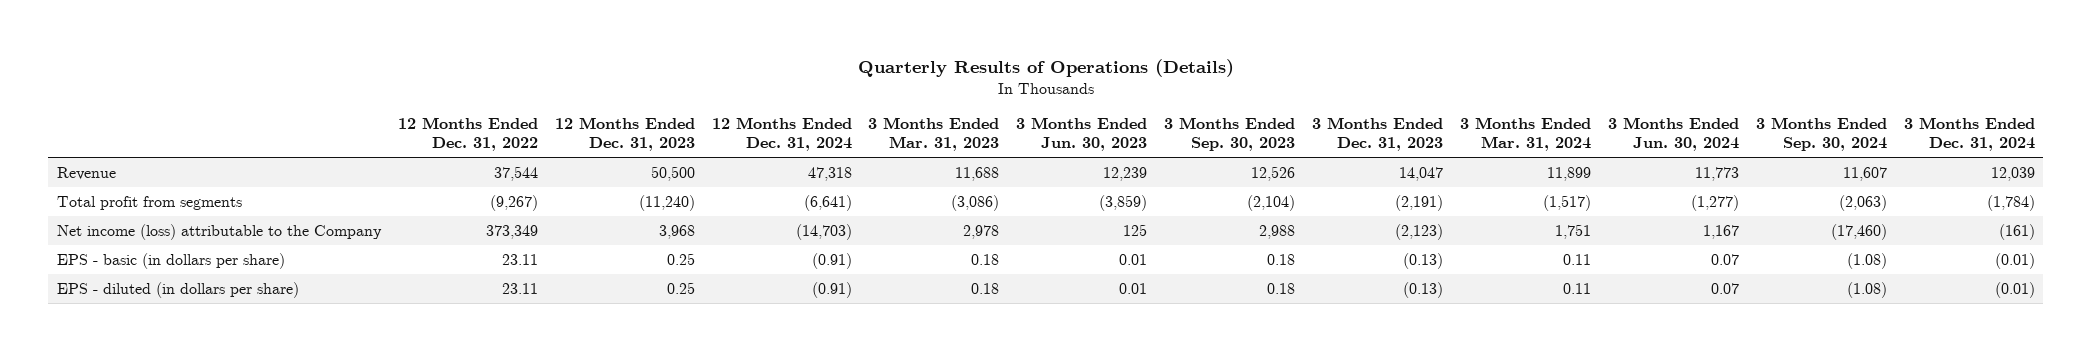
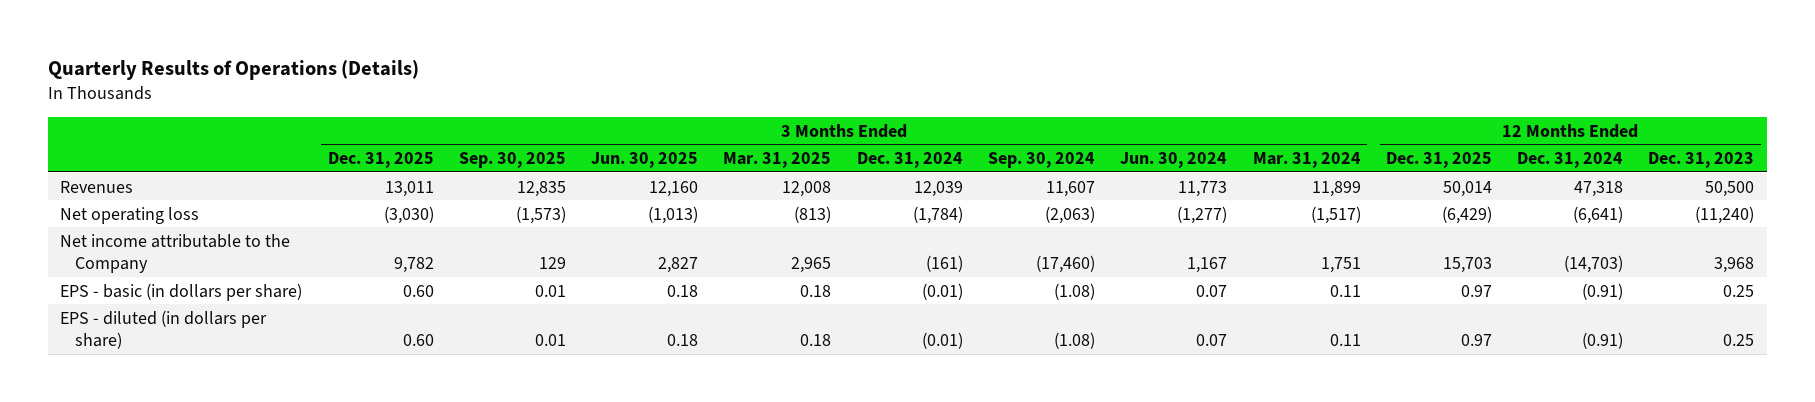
- | 12 Months Ended Dec. 31, 2022 | 12 Months Ended Dec. 31, 2023 | 12 Months Ended Dec. 31, 2024 | 3 Months Ended Mar. 31, 2023 | 3 Months Ended Jun. 30, 2023 | 3 Months Ended Sep. 30, 2023 | 3 Months Ended Dec. 31, 2023 | 3 Months Ended Mar. 31, 2024 | 3 Months Ended Jun. 30, 2024 | 3 Months Ended Sep. 30, 2024 | 3 Months Ended Dec. 31, 2024
+ | 3 Months Ended Dec. 31, 2025 | 3 Months Ended Sep. 30, 2025 | 3 Months Ended Jun. 30, 2025 | 3 Months Ended Mar. 31, 2025 | 3 Months Ended Dec. 31, 2024 | 3 Months Ended Sep. 30, 2024 | 3 Months Ended Jun. 30, 2024 | 3 Months Ended Mar. 31, 2024 | 12 Months Ended Dec. 31, 2025 | 12 Months Ended Dec. 31, 2024 | 12 Months Ended Dec. 31, 2023
- Revenue | 37,544 | 50,500 | 47,318 | 11,688 | 12,239 | 12,526 | 14,047 | 11,899 | 11,773 | 11,607 | 12,039
- Total profit from segments | (9,267) | (11,240) | (6,641) | (3,086) | (3,859) | (2,104) | (2,191) | (1,517) | (1,277) | (2,063) | (1,784)
- Net income (loss) attributable to the Company | 373,349 | 3,968 | (14,703) | 2,978 | 125 | 2,988 | (2,123) | 1,751 | 1,167 | (17,460) | (161)
+ Revenues | 13,011 | 12,835 | 12,160 | 12,008 | 12,039 | 11,607 | 11,773 | 11,899 | 50,014 | 47,318 | 50,500
+ Net operating loss | (3,030) | (1,573) | (1,013) | (813) | (1,784) | (2,063) | (1,277) | (1,517) | (6,429) | (6,641) | (11,240)
+ Net income attributable to the Company | 9,782 | 129 | 2,827 | 2,965 | (161) | (17,460) | 1,167 | 1,751 | 15,703 | (14,703) | 3,968

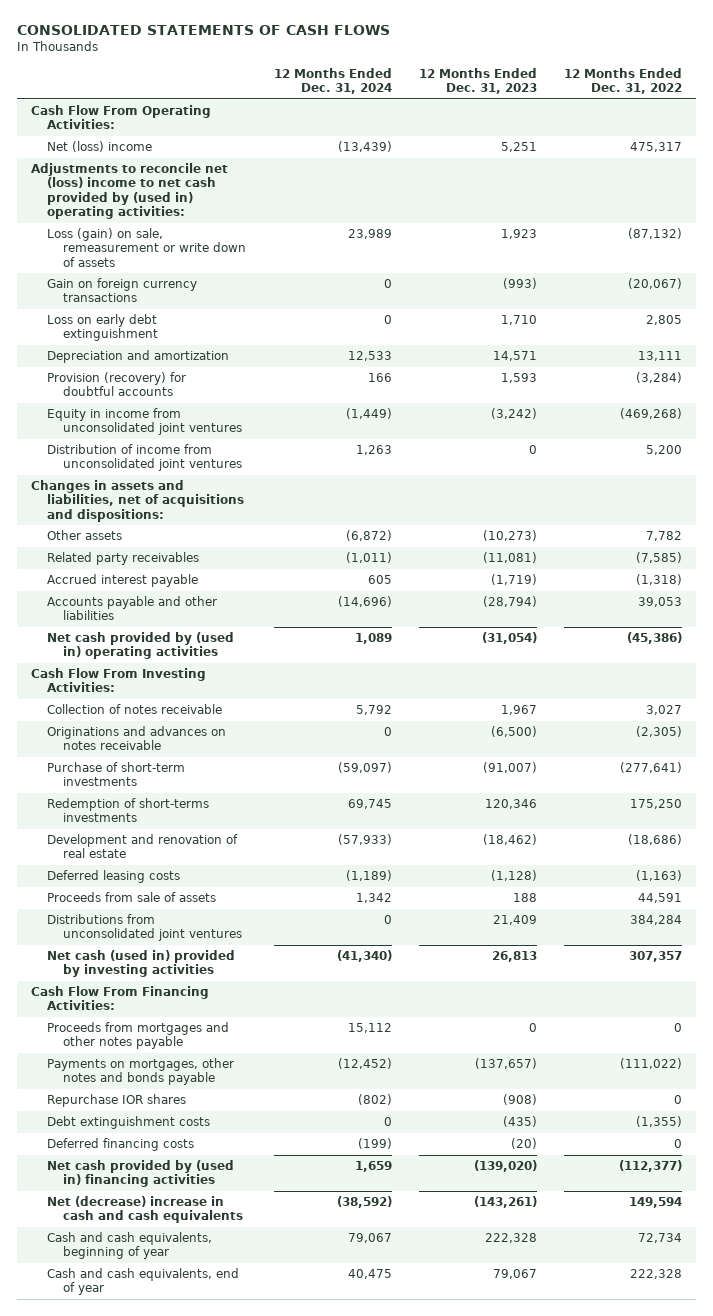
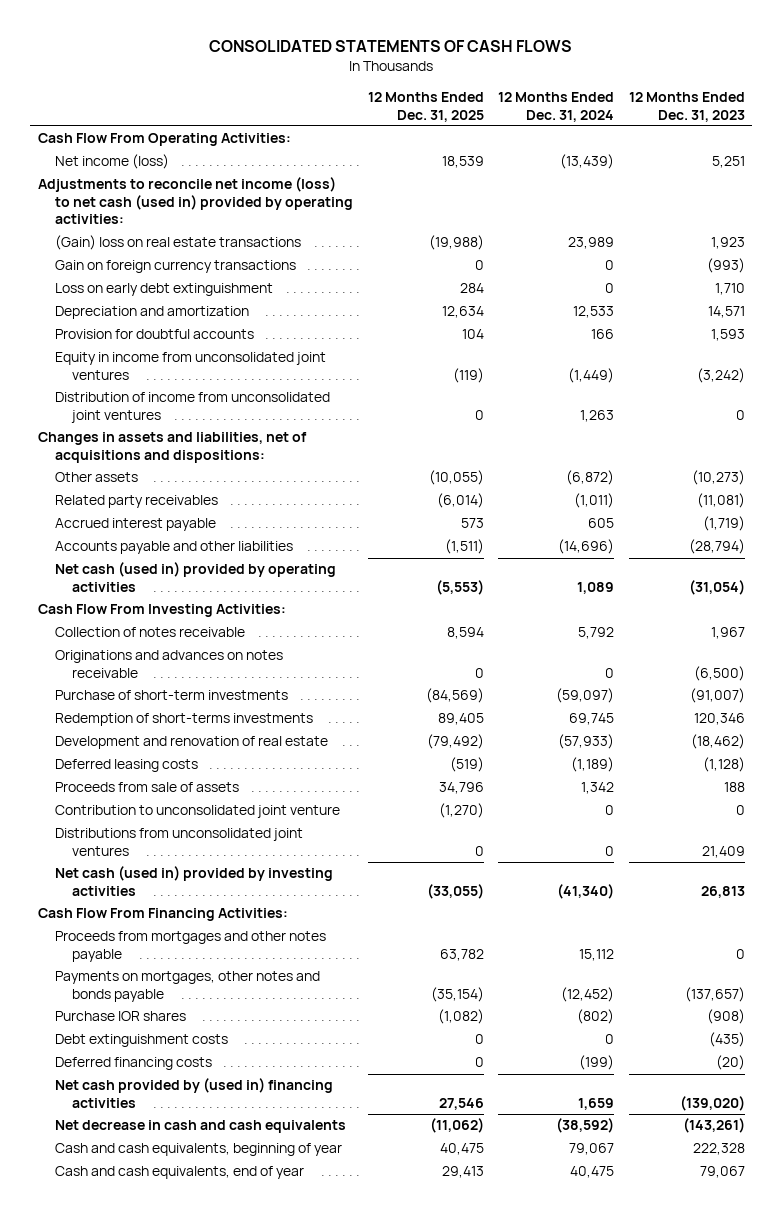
- | 12 Months Ended Dec. 31, 2024 | 12 Months Ended Dec. 31, 2023 | 12 Months Ended Dec. 31, 2022
+ | 12 Months Ended Dec. 31, 2025 | 12 Months Ended Dec. 31, 2024 | 12 Months Ended Dec. 31, 2023
- Net (loss) income | (13,439) | 5,251 | 475,317
- Adjustments to reconcile net (loss) income to net cash provided by (used in) operating activities:
- Loss (gain) on sale, remeasurement or write down of assets | 23,989 | 1,923 | (87,132)
+ Net income (loss) | 18,539 | (13,439) | 5,251
+ Adjustments to reconcile net income (loss) to net cash (used in) provided by operating activities:
+ (Gain) loss on real estate transactions | (19,988) | 23,989 | 1,923
- Provision (recovery) for doubtful accounts | 166 | 1,593 | (3,284)
+ Provision for doubtful accounts | 104 | 166 | 1,593
- Net cash provided by (used in) operating activities | 1,089 | (31,054) | (45,386)
+ Net cash (used in) provided by operating activities | (5,553) | 1,089 | (31,054)
+ Contribution to unconsolidated joint venture | (1,270) | 0 | 0
- Repurchase IOR shares | (802) | (908) | 0
+ Purchase IOR shares | (1,082) | (802) | (908)
- Net (decrease) increase in cash and cash equivalents | (38,592) | (143,261) | 149,594
+ Net decrease in cash and cash equivalents | (11,062) | (38,592) | (143,261)

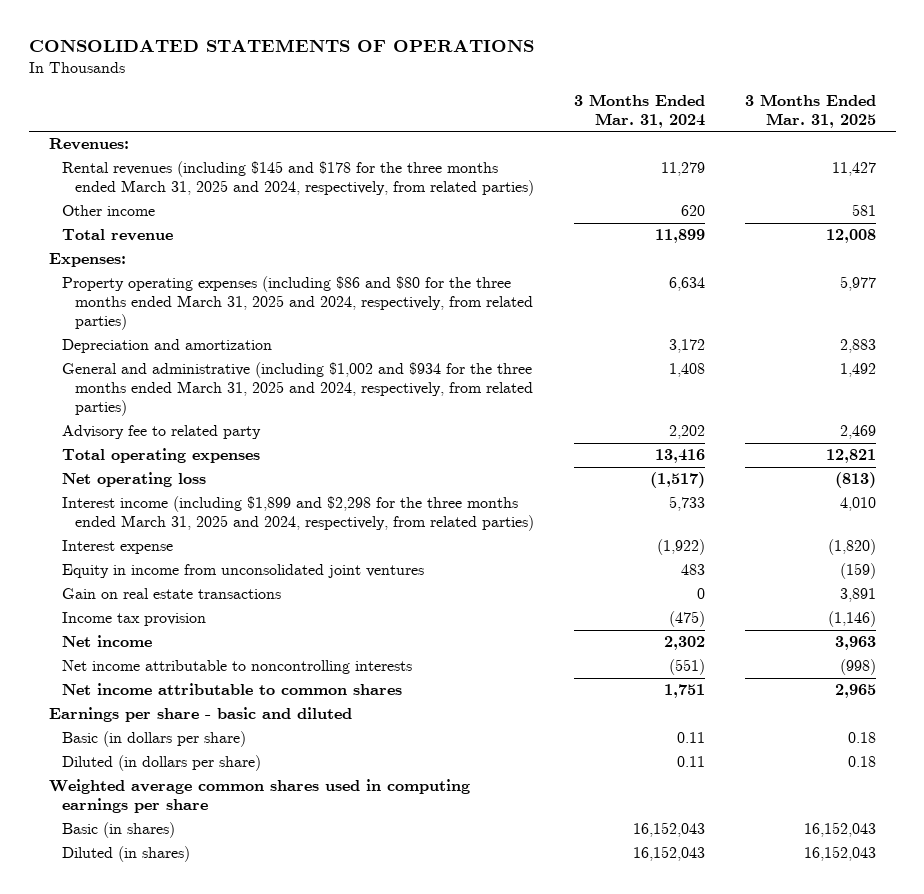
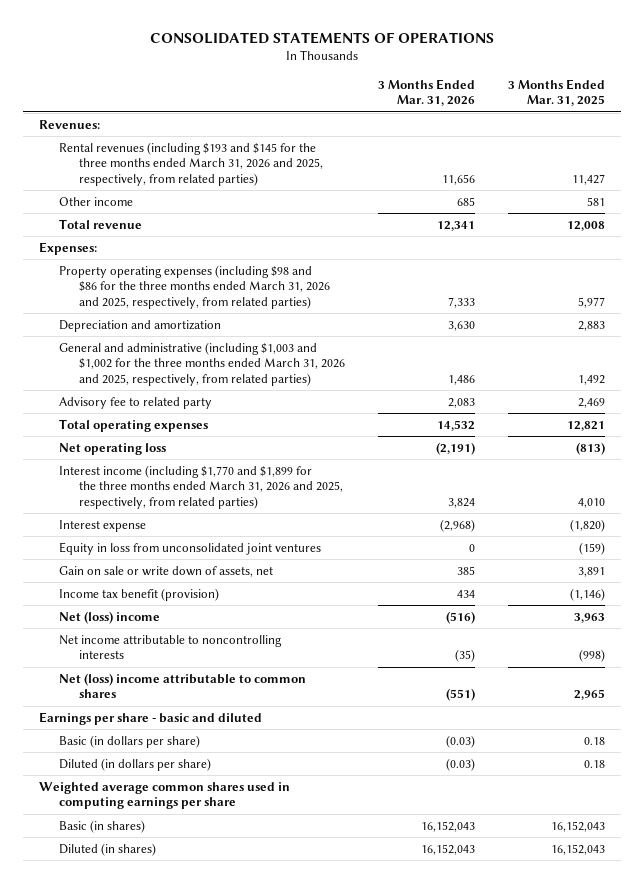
- | 3 Months Ended Mar. 31, 2024 | 3 Months Ended Mar. 31, 2025
+ | 3 Months Ended Mar. 31, 2026 | 3 Months Ended Mar. 31, 2025
- Rental revenues (including $145 and $178 for the three months ended March 31, 2025 and 2024, respectively, from related parties) | 11,279 | 11,427
+ Rental revenues (including $193 and $145 for the three months ended March 31, 2026 and 2025, respectively, from related parties) | 11,656 | 11,427
- Property operating expenses (including $86 and $80 for the three months ended March 31, 2025 and 2024, respectively, from related parties) | 6,634 | 5,977
+ Property operating expenses (including $98 and $86 for the three months ended March 31, 2026 and 2025, respectively, from related parties) | 7,333 | 5,977
- General and administrative (including $1,002 and $934 for the three months ended March 31, 2025 and 2024, respectively, from related parties) | 1,408 | 1,492
+ General and administrative (including $1,003 and $1,002 for the three months ended March 31, 2026 and 2025, respectively, from related parties) | 1,486 | 1,492
- Interest income (including $1,899 and $2,298 for the three months ended March 31, 2025 and 2024, respectively, from related parties) | 5,733 | 4,010
+ Interest income (including $1,770 and $1,899 for the three months ended March 31, 2026 and 2025, respectively, from related parties) | 3,824 | 4,010
- Equity in income from unconsolidated joint ventures | 483 | (159)
- Gain on real estate transactions | 0 | 3,891
- Income tax provision | (475) | (1,146)
- Net income | 2,302 | 3,963
+ Equity in loss from unconsolidated joint ventures | 0 | (159)
+ Gain on sale or write down of assets, net | 385 | 3,891
+ Income tax benefit (provision) | 434 | (1,146)
+ Net (loss) income | (516) | 3,963
- Net income attributable to common shares | 1,751 | 2,965
+ Net (loss) income attributable to common shares | (551) | 2,965

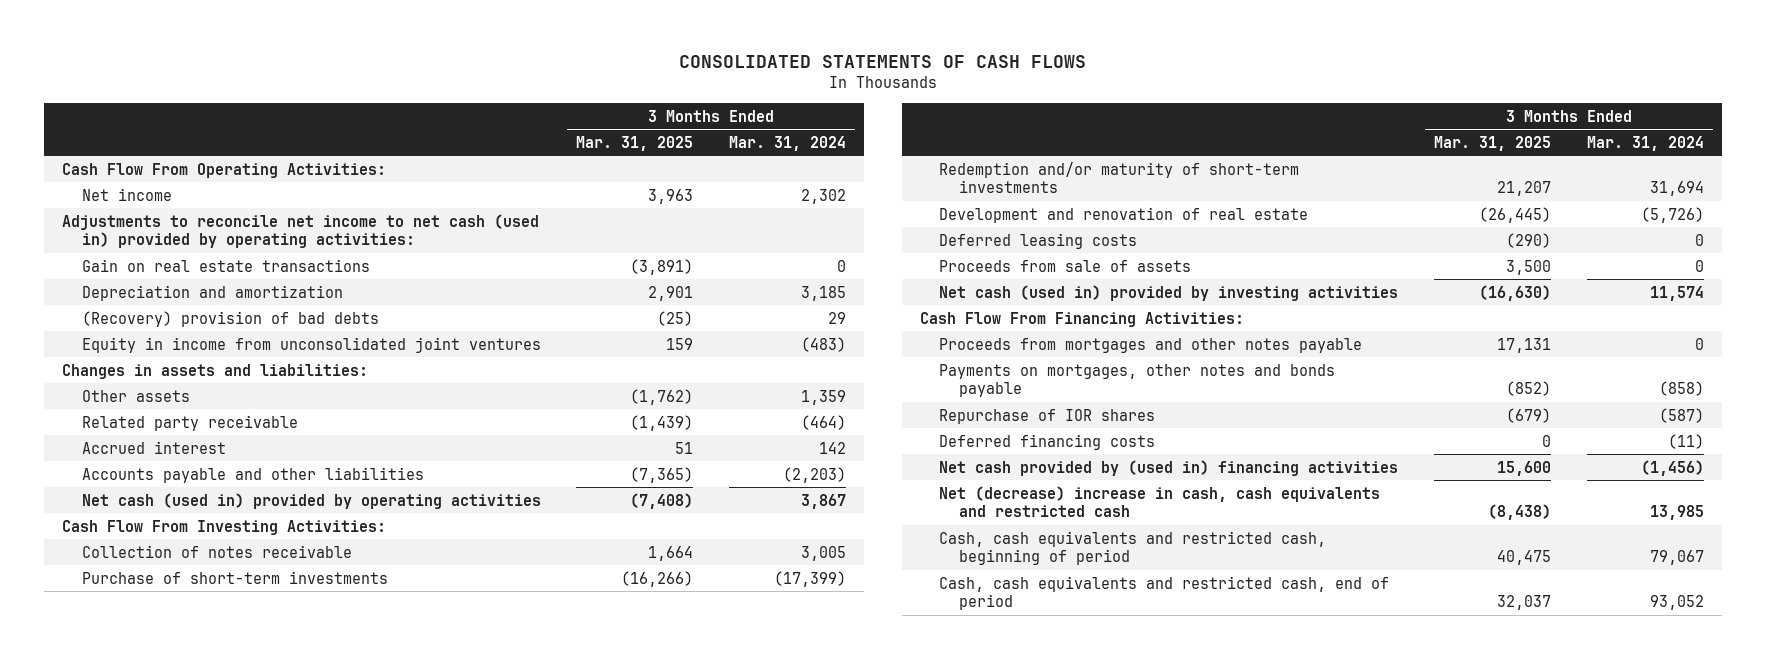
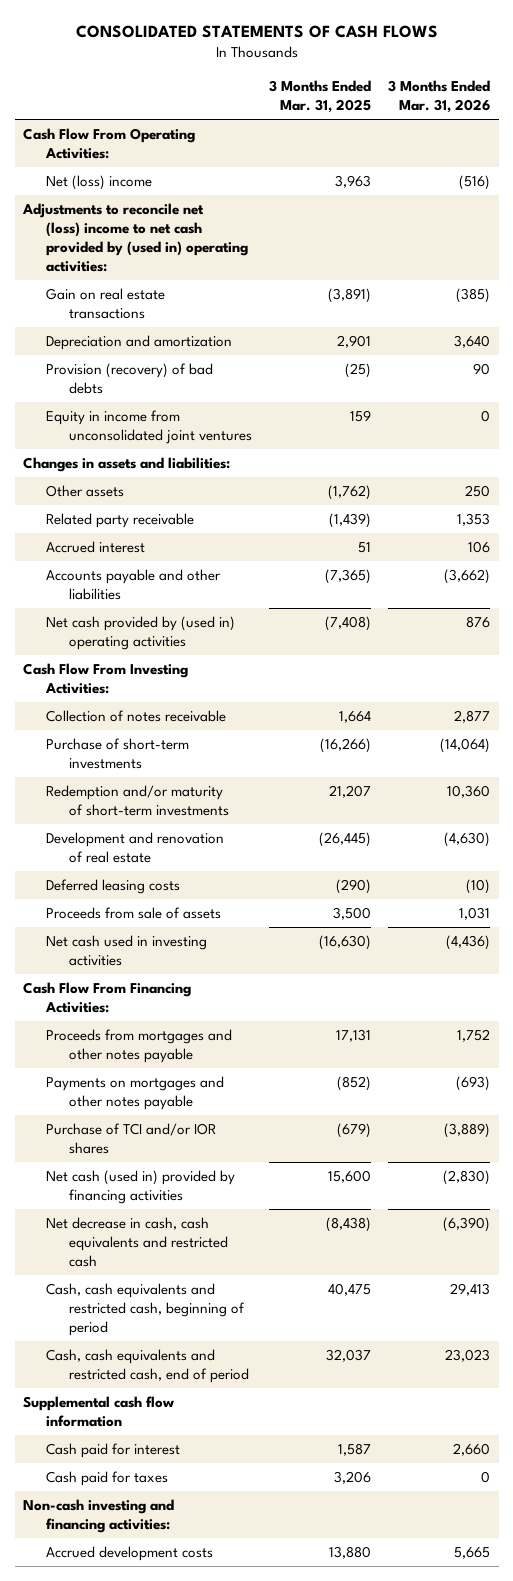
- | 3 Months Ended Mar. 31, 2025 | 3 Months Ended Mar. 31, 2024
+ | 3 Months Ended Mar. 31, 2025 | 3 Months Ended Mar. 31, 2026
- Net income | 3,963 | 2,302
- Adjustments to reconcile net income to net cash (used in) provided by operating activities:
+ Net (loss) income | 3,963 | (516)
+ Adjustments to reconcile net (loss) income to net cash provided by (used in) operating activities:
- (Recovery) provision of bad debts | (25) | 29
+ Provision (recovery) of bad debts | (25) | 90
- Net cash (used in) provided by operating activities | (7,408) | 3,867
+ Net cash provided by (used in) operating activities | (7,408) | 876
- Net cash (used in) provided by investing activities | (16,630) | 11,574
+ Net cash used in investing activities | (16,630) | (4,436)
- Payments on mortgages, other notes and bonds payable | (852) | (858)
- Repurchase of IOR shares | (679) | (587)
- Deferred financing costs | 0 | (11)
- Net cash provided by (used in) financing activities | 15,600 | (1,456)
- Net (decrease) increase in cash, cash equivalents and restricted cash | (8,438) | 13,985
+ Payments on mortgages and other notes payable | (852) | (693)
+ Purchase of TCI and/or IOR shares | (679) | (3,889)
+ Net cash (used in) provided by financing activities | 15,600 | (2,830)
+ Net decrease in cash, cash equivalents and restricted cash | (8,438) | (6,390)
+ Supplemental cash flow information
+ Cash paid for interest | 1,587 | 2,660
+ Cash paid for taxes | 3,206 | 0
+ Non-cash investing and financing activities:
+ Accrued development costs | 13,880 | 5,665

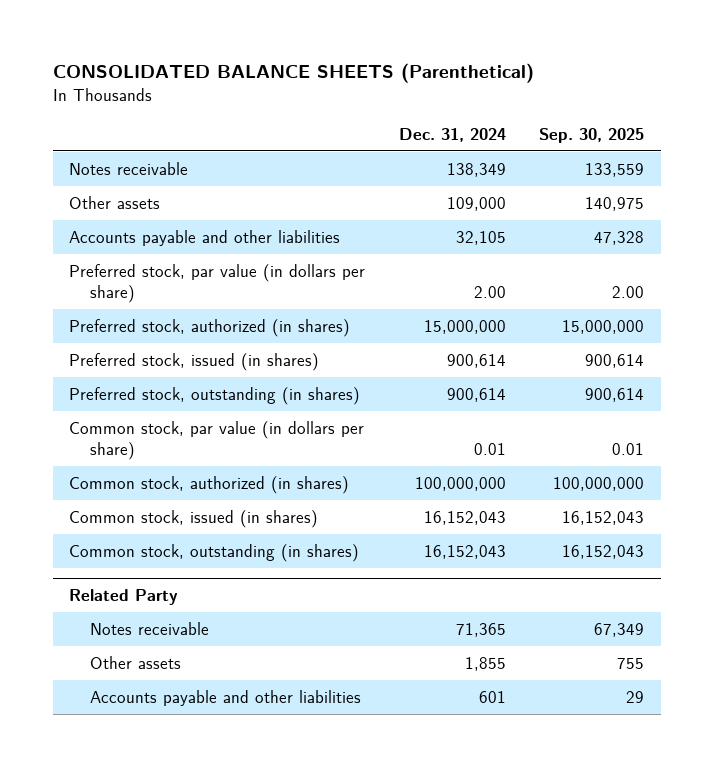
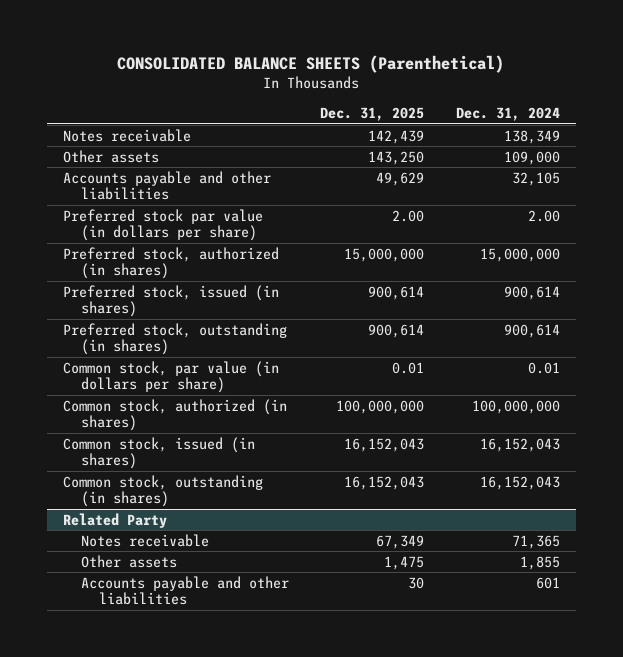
- | Dec. 31, 2024 | Sep. 30, 2025
+ | Dec. 31, 2025 | Dec. 31, 2024
- Preferred stock, par value (in dollars per share) | 2.00 | 2.00
+ Preferred stock par value (in dollars per share) | 2.00 | 2.00

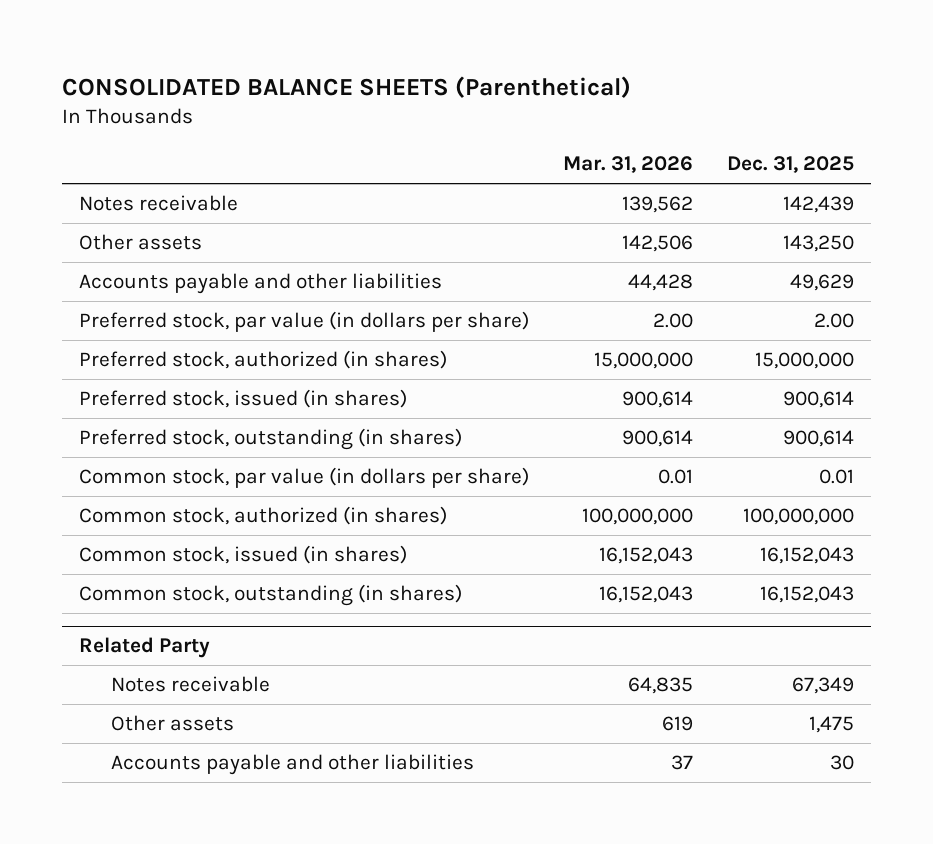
- | Dec. 31, 2025 | Dec. 31, 2024
+ | Mar. 31, 2026 | Dec. 31, 2025
- Preferred stock par value (in dollars per share) | 2.00 | 2.00
+ Preferred stock, par value (in dollars per share) | 2.00 | 2.00

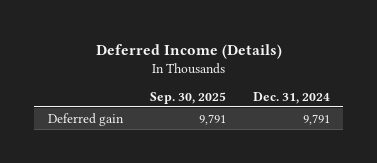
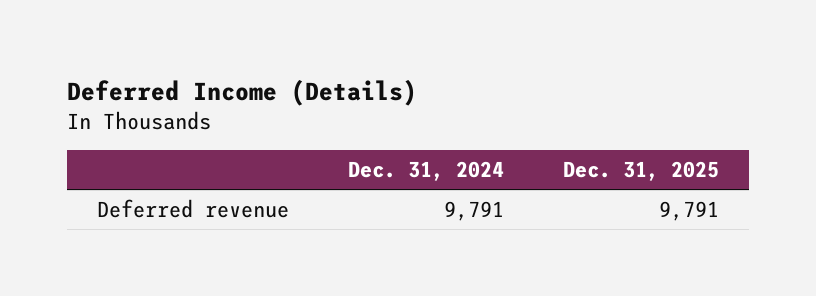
- | Sep. 30, 2025 | Dec. 31, 2024
+ | Dec. 31, 2024 | Dec. 31, 2025
- Deferred gain | 9,791 | 9,791
+ Deferred revenue | 9,791 | 9,791

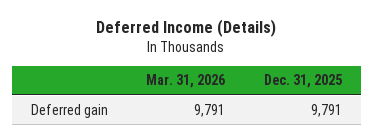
- | Dec. 31, 2024 | Dec. 31, 2025
+ | Mar. 31, 2026 | Dec. 31, 2025
- Deferred revenue | 9,791 | 9,791
+ Deferred gain | 9,791 | 9,791

